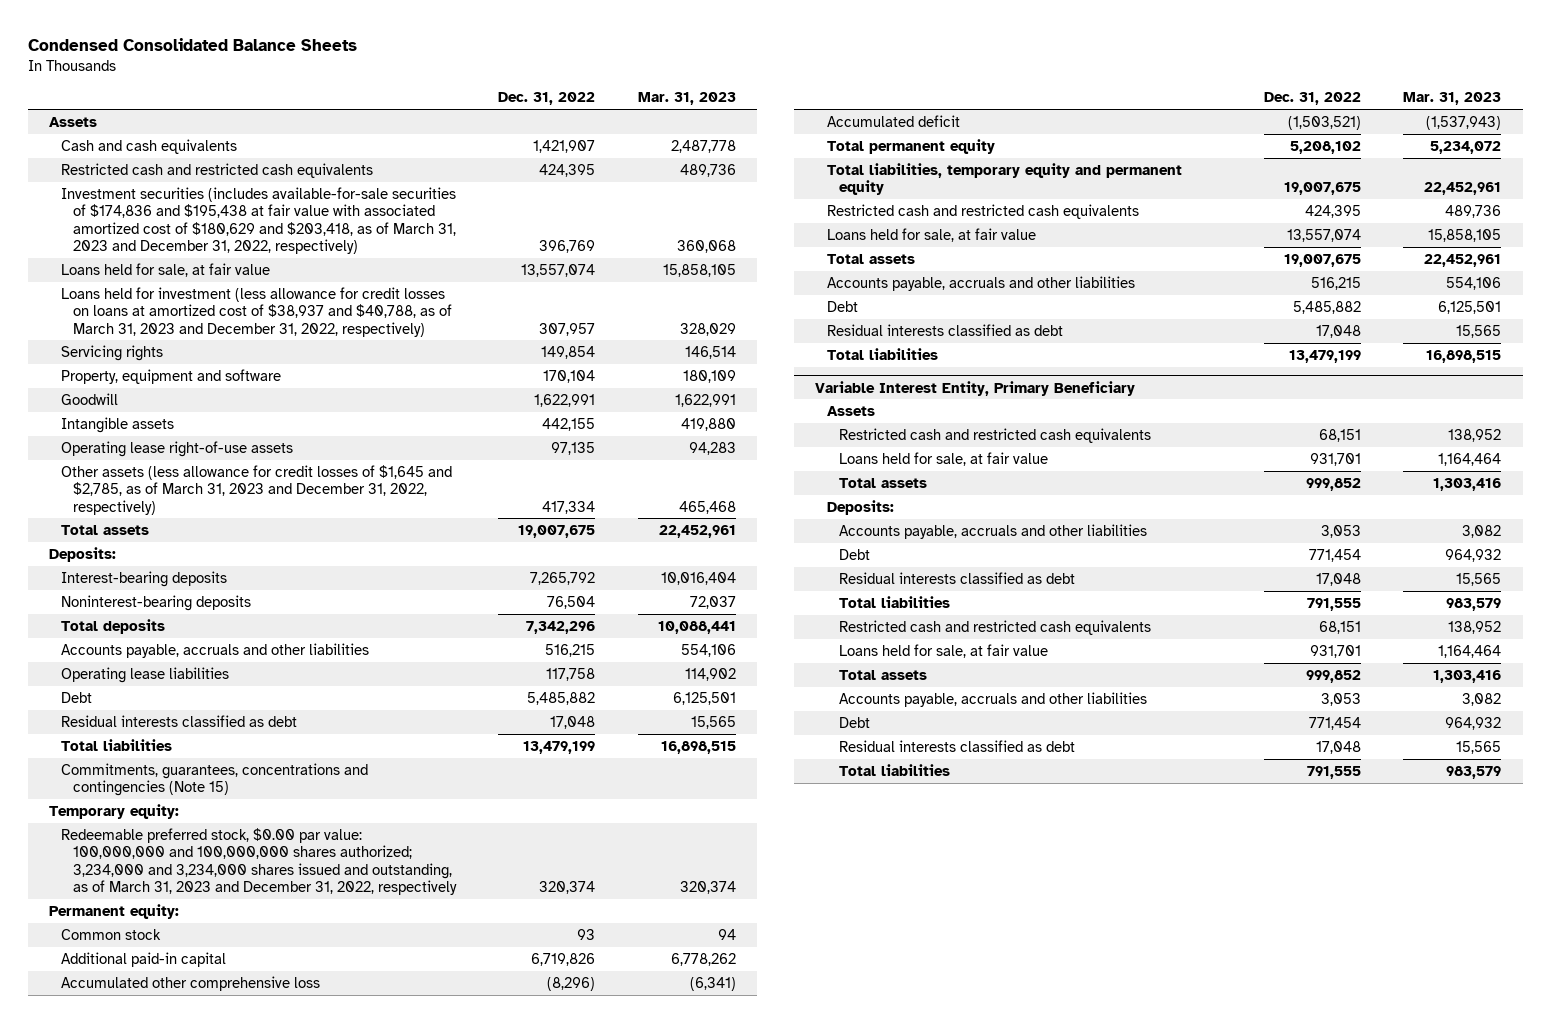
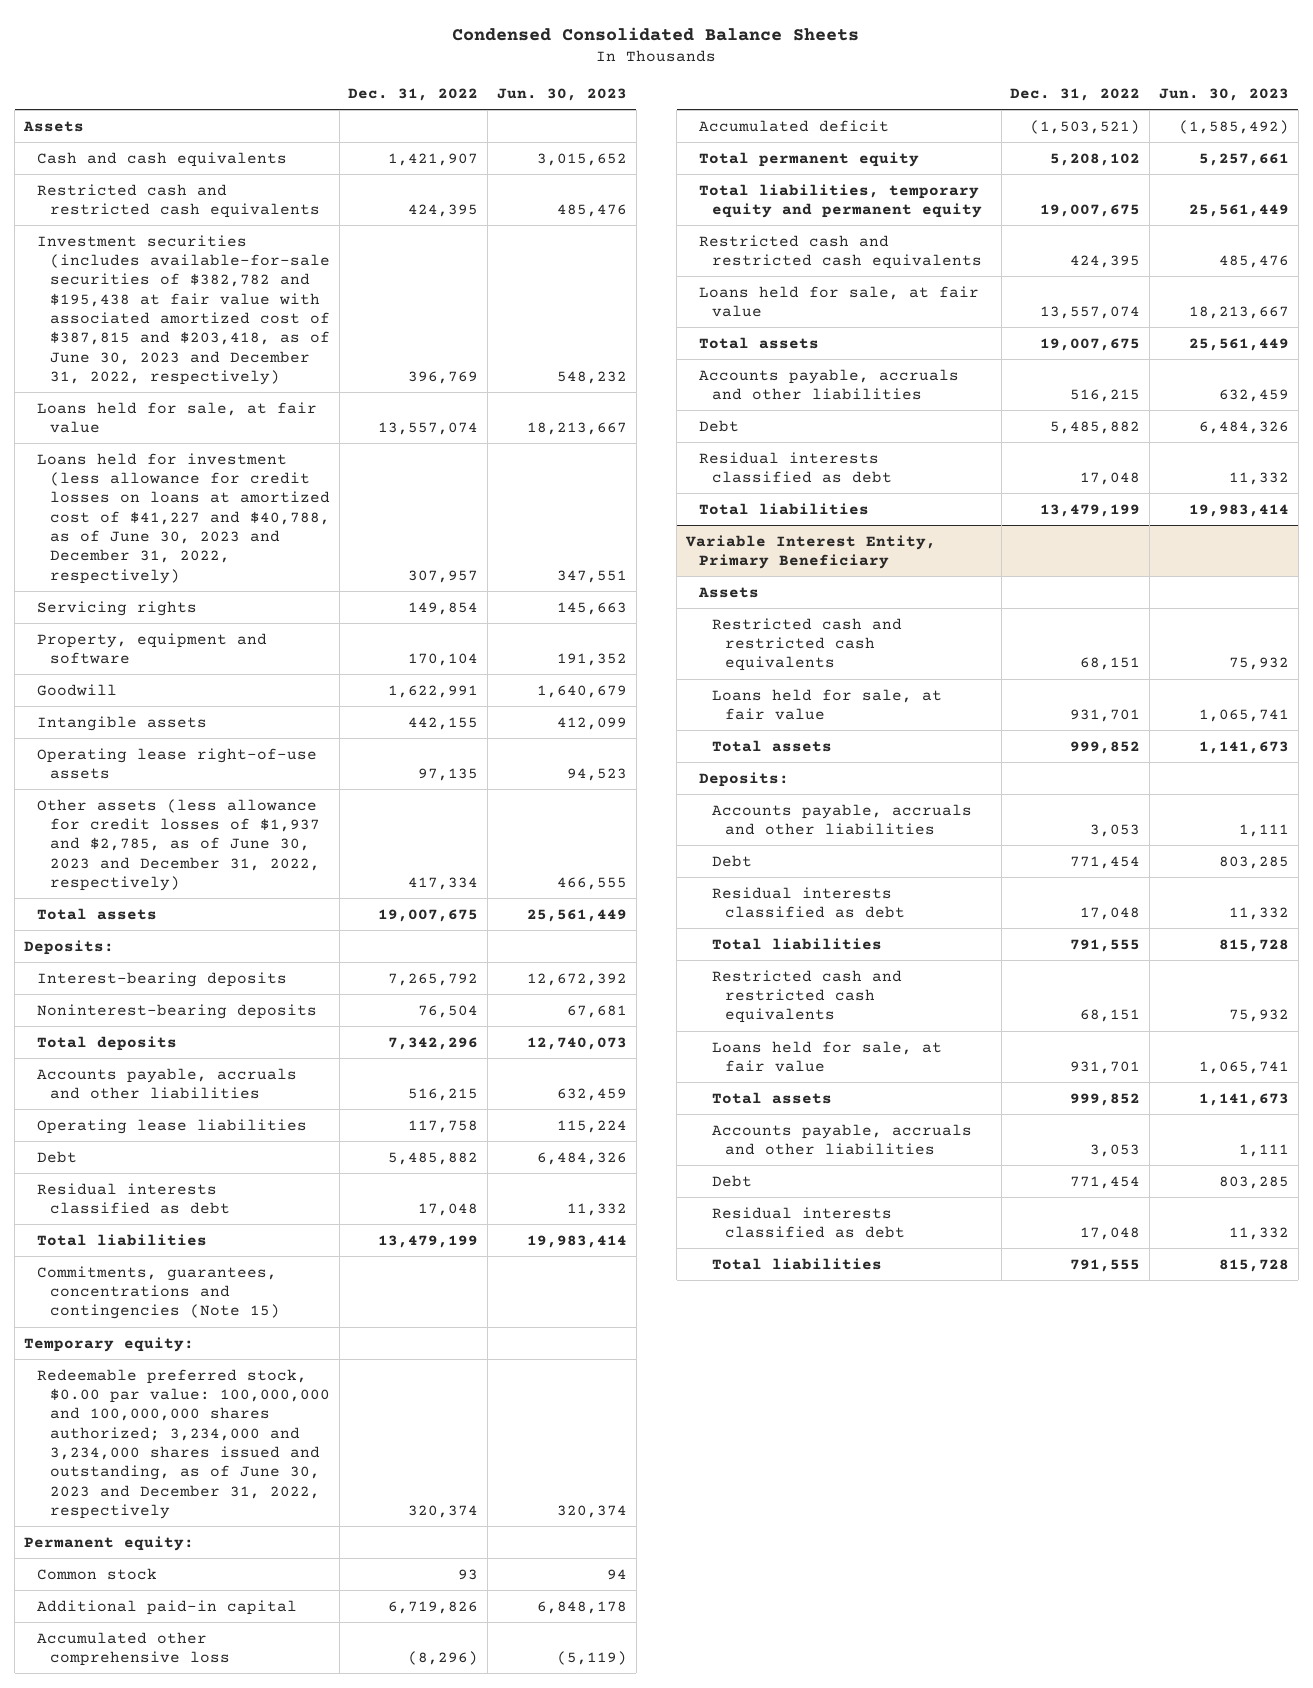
- | Dec. 31, 2022 | Mar. 31, 2023
+ | Dec. 31, 2022 | Jun. 30, 2023
- Investment securities (includes available-for-sale securities of $174,836 and $195,438 at fair value with associated amortized cost of $180,629 and $203,418, as of March 31, 2023 and December 31, 2022, respectively) | 396,769 | 360,068
+ Investment securities (includes available-for-sale securities of $382,782 and $195,438 at fair value with associated amortized cost of $387,815 and $203,418, as of June 30, 2023 and December 31, 2022, respectively) | 396,769 | 548,232
- Loans held for investment (less allowance for credit losses on loans at amortized cost of $38,937 and $40,788, as of March 31, 2023 and December 31, 2022, respectively) | 307,957 | 328,029
+ Loans held for investment (less allowance for credit losses on loans at amortized cost of $41,227 and $40,788, as of June 30, 2023 and December 31, 2022, respectively) | 307,957 | 347,551
- Other assets (less allowance for credit losses of $1,645 and $2,785, as of March 31, 2023 and December 31, 2022, respectively) | 417,334 | 465,468
+ Other assets (less allowance for credit losses of $1,937 and $2,785, as of June 30, 2023 and December 31, 2022, respectively) | 417,334 | 466,555
- Redeemable preferred stock, $0.00 par value: 100,000,000 and 100,000,000 shares authorized; 3,234,000 and 3,234,000 shares issued and outstanding, as of March 31, 2023 and December 31, 2022, respectively | 320,374 | 320,374
+ Redeemable preferred stock, $0.00 par value: 100,000,000 and 100,000,000 shares authorized; 3,234,000 and 3,234,000 shares issued and outstanding, as of June 30, 2023 and December 31, 2022, respectively | 320,374 | 320,374

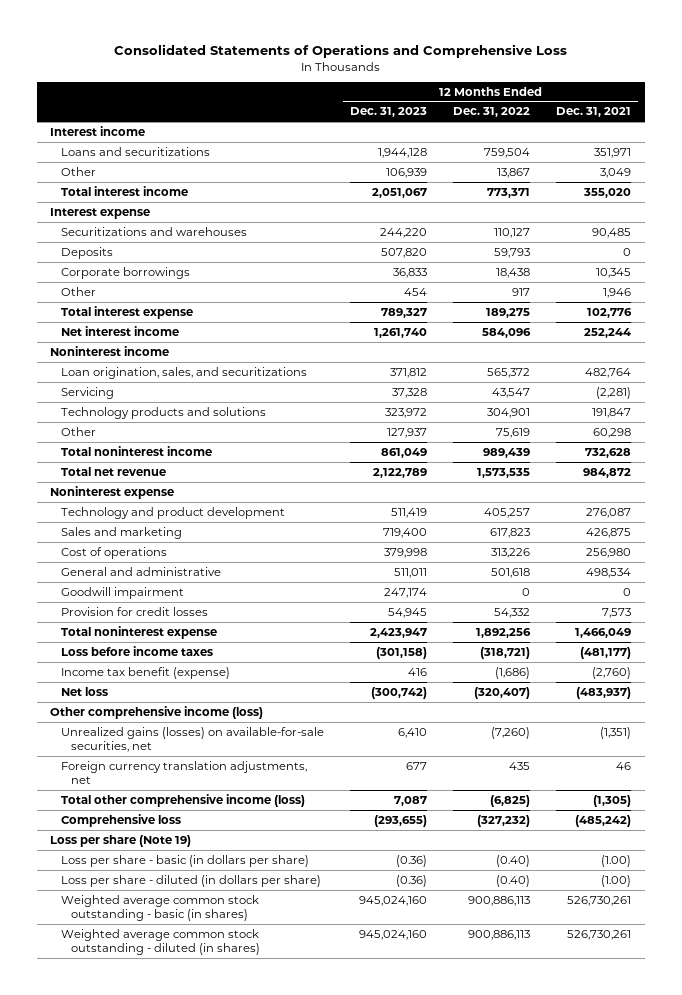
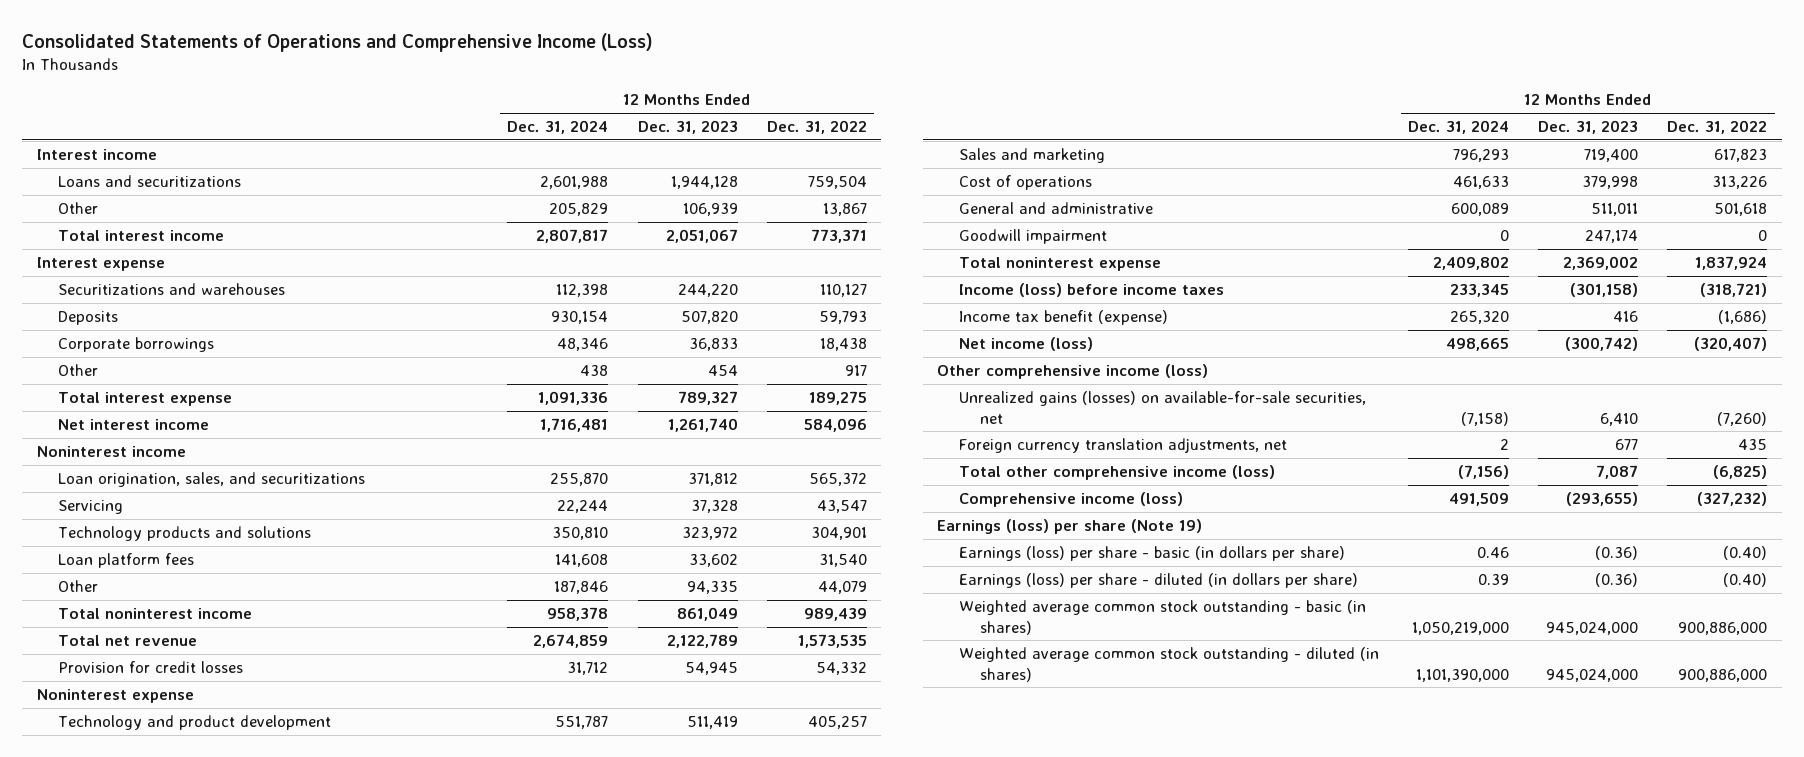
- Consolidated Statements of Operations and Comprehensive Loss
+ Consolidated Statements of Operations and Comprehensive Income (Loss)
- | 12 Months Ended Dec. 31, 2023 | 12 Months Ended Dec. 31, 2022 | 12 Months Ended Dec. 31, 2021
+ | 12 Months Ended Dec. 31, 2024 | 12 Months Ended Dec. 31, 2023 | 12 Months Ended Dec. 31, 2022
- Other | 127,937 | 75,619 | 60,298
+ Loan platform fees | 141,608 | 33,602 | 31,540
+ Other | 187,846 | 94,335 | 44,079
moved up: Provision for credit losses | 31,712 | 54,945 | 54,332
- Total noninterest expense | 2,423,947 | 1,892,256 | 1,466,049
- Loss before income taxes | (301,158) | (318,721) | (481,177)
+ Total noninterest expense | 2,409,802 | 2,369,002 | 1,837,924
+ Income (loss) before income taxes | 233,345 | (301,158) | (318,721)
- Net loss | (300,742) | (320,407) | (483,937)
+ Net income (loss) | 498,665 | (300,742) | (320,407)
- Comprehensive loss | (293,655) | (327,232) | (485,242)
- Loss per share (Note 19)
- Loss per share - basic (in dollars per share) | (0.36) | (0.40) | (1.00)
- Loss per share - diluted (in dollars per share) | (0.36) | (0.40) | (1.00)
- Weighted average common stock outstanding - basic (in shares) | 945,024,160 | 900,886,113 | 526,730,261
- Weighted average common stock outstanding - diluted (in shares) | 945,024,160 | 900,886,113 | 526,730,261
+ Comprehensive income (loss) | 491,509 | (293,655) | (327,232)
+ Earnings (loss) per share (Note 19)
+ Earnings (loss) per share - basic (in dollars per share) | 0.46 | (0.36) | (0.40)
+ Earnings (loss) per share - diluted (in dollars per share) | 0.39 | (0.36) | (0.40)
+ Weighted average common stock outstanding - basic (in shares) | 1,050,219,000 | 945,024,000 | 900,886,000
+ Weighted average common stock outstanding - diluted (in shares) | 1,101,390,000 | 945,024,000 | 900,886,000

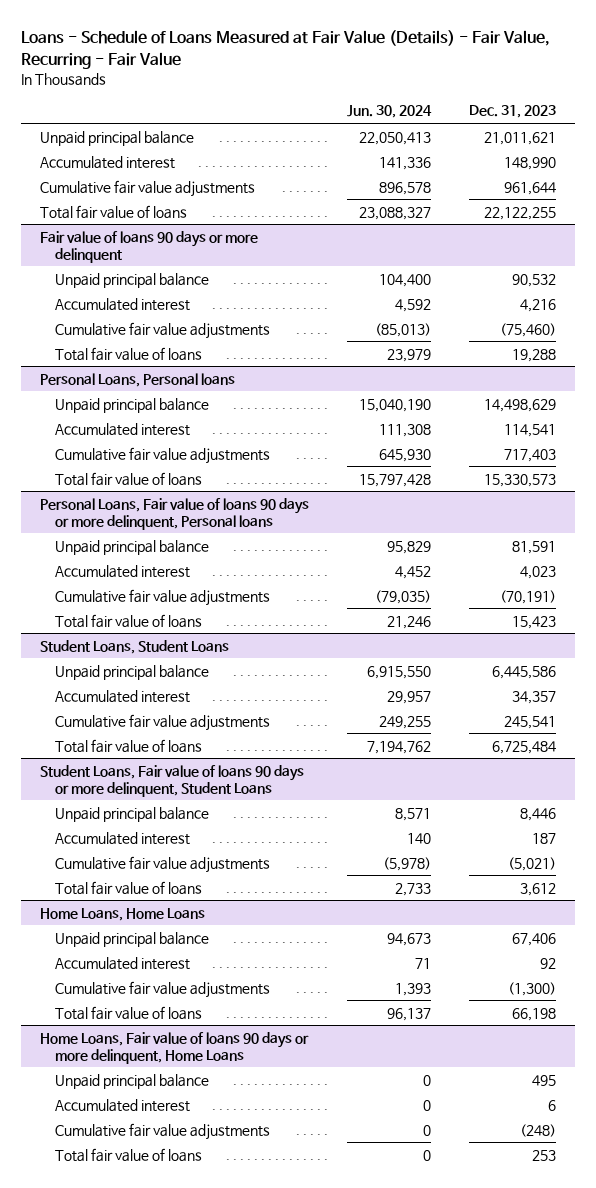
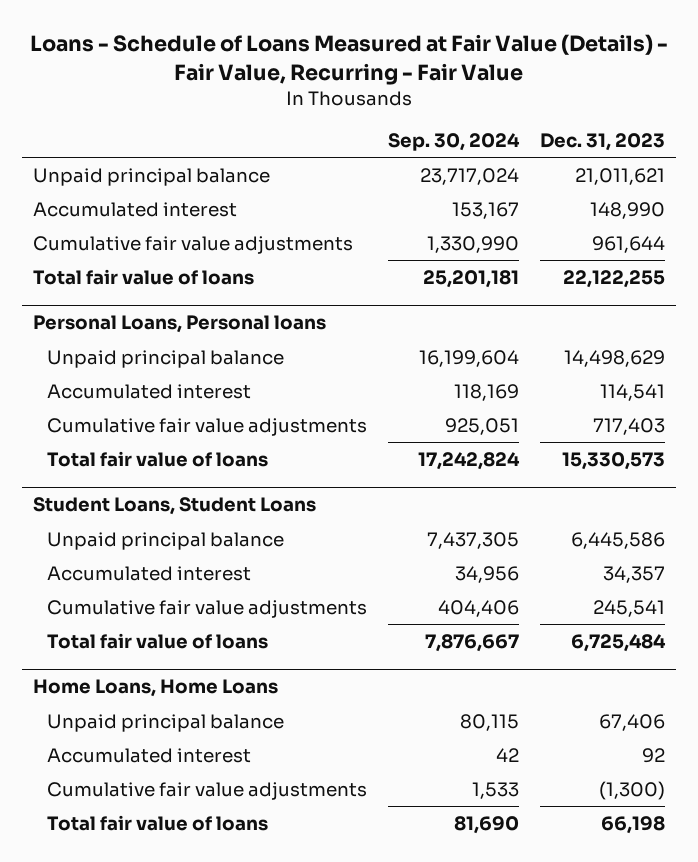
- | Jun. 30, 2024 | Dec. 31, 2023
+ | Sep. 30, 2024 | Dec. 31, 2023
- Fair value of loans 90 days or more delinquent
- Unpaid principal balance | 104,400 | 90,532
- Accumulated interest | 4,592 | 4,216
- Cumulative fair value adjustments | (85,013) | (75,460)
- Total fair value of loans | 23,979 | 19,288
- Personal Loans, Fair value of loans 90 days or more delinquent, Personal loans
- Unpaid principal balance | 95,829 | 81,591
- Accumulated interest | 4,452 | 4,023
- Cumulative fair value adjustments | (79,035) | (70,191)
- Total fair value of loans | 21,246 | 15,423
- Student Loans, Fair value of loans 90 days or more delinquent, Student Loans
- Unpaid principal balance | 8,571 | 8,446
- Accumulated interest | 140 | 187
- Cumulative fair value adjustments | (5,978) | (5,021)
- Total fair value of loans | 2,733 | 3,612
- Home Loans, Fair value of loans 90 days or more delinquent, Home Loans
- Unpaid principal balance | 0 | 495
- Accumulated interest | 0 | 6
- Cumulative fair value adjustments | 0 | (248)
- Total fair value of loans | 0 | 253

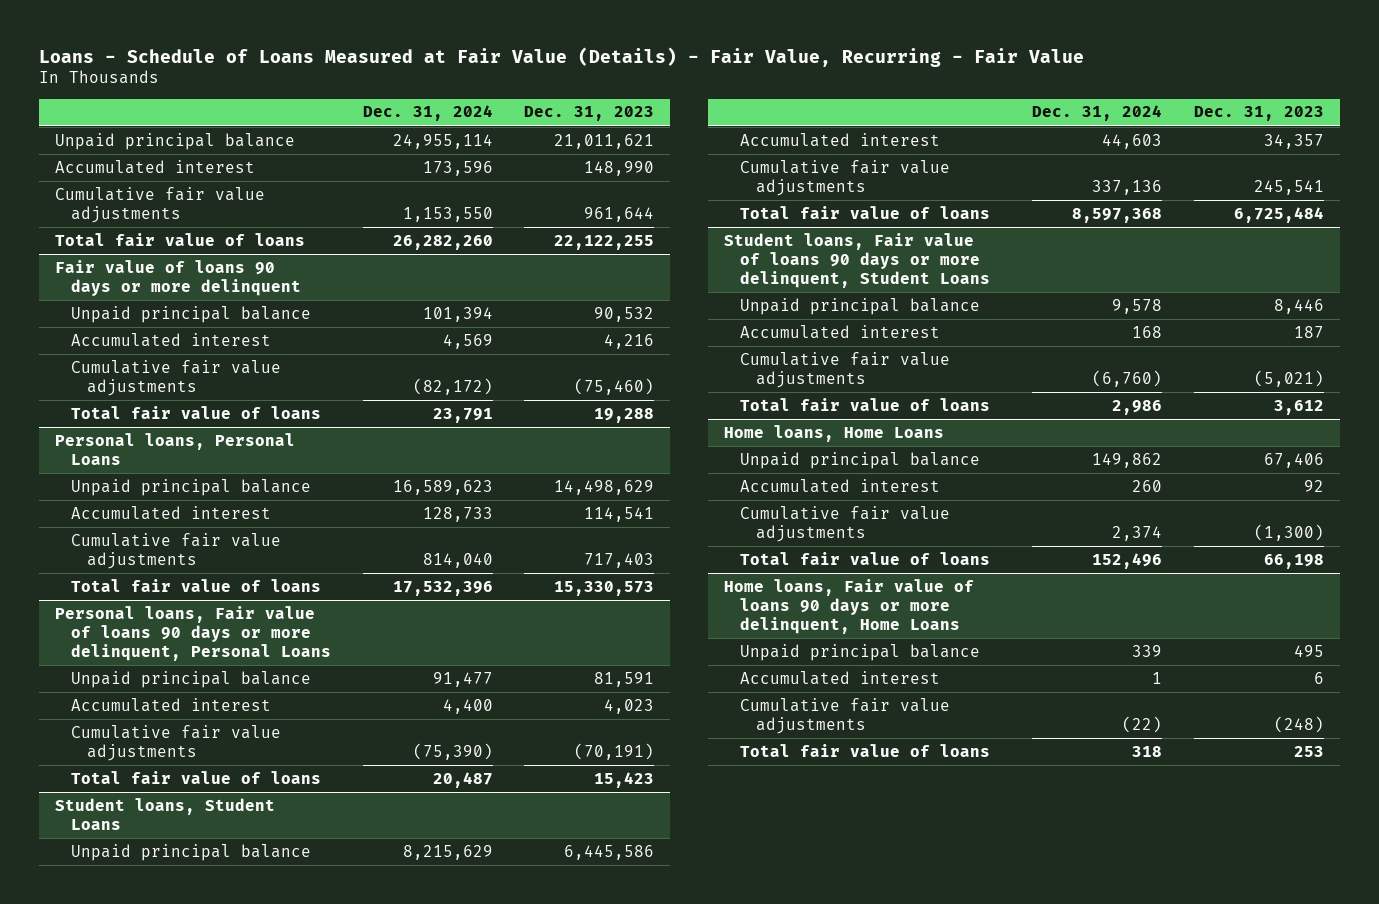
- | Sep. 30, 2024 | Dec. 31, 2023
+ | Dec. 31, 2024 | Dec. 31, 2023
- Personal Loans, Personal loans
+ Fair value of loans 90 days or more delinquent
+ Unpaid principal balance | 101,394 | 90,532
+ Accumulated interest | 4,569 | 4,216
+ Cumulative fair value adjustments | (82,172) | (75,460)
+ Total fair value of loans | 23,791 | 19,288
+ Personal loans, Personal Loans
- Student Loans, Student Loans
+ Personal loans, Fair value of loans 90 days or more delinquent, Personal Loans
+ Unpaid principal balance | 91,477 | 81,591
+ Accumulated interest | 4,400 | 4,023
+ Cumulative fair value adjustments | (75,390) | (70,191)
+ Total fair value of loans | 20,487 | 15,423
+ Student loans, Student Loans
- Home Loans, Home Loans
+ Student loans, Fair value of loans 90 days or more delinquent, Student Loans
+ Unpaid principal balance | 9,578 | 8,446
+ Accumulated interest | 168 | 187
+ Cumulative fair value adjustments | (6,760) | (5,021)
+ Total fair value of loans | 2,986 | 3,612
+ Home loans, Home Loans
+ Home loans, Fair value of loans 90 days or more delinquent, Home Loans
+ Unpaid principal balance | 339 | 495
+ Accumulated interest | 1 | 6
+ Cumulative fair value adjustments | (22) | (248)
+ Total fair value of loans | 318 | 253

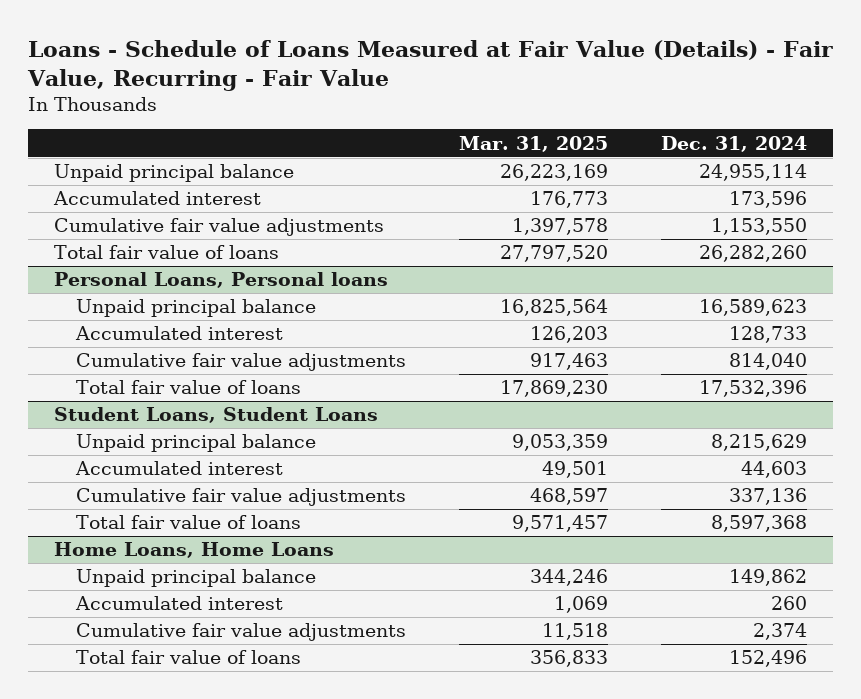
- | Dec. 31, 2024 | Dec. 31, 2023
+ | Mar. 31, 2025 | Dec. 31, 2024
- Fair value of loans 90 days or more delinquent
- Unpaid principal balance | 101,394 | 90,532
- Accumulated interest | 4,569 | 4,216
- Cumulative fair value adjustments | (82,172) | (75,460)
- Total fair value of loans | 23,791 | 19,288
- Personal loans, Personal Loans
+ Personal Loans, Personal loans
- Personal loans, Fair value of loans 90 days or more delinquent, Personal Loans
- Unpaid principal balance | 91,477 | 81,591
- Accumulated interest | 4,400 | 4,023
- Cumulative fair value adjustments | (75,390) | (70,191)
- Total fair value of loans | 20,487 | 15,423
- Student loans, Student Loans
+ Student Loans, Student Loans
- Student loans, Fair value of loans 90 days or more delinquent, Student Loans
- Unpaid principal balance | 9,578 | 8,446
- Accumulated interest | 168 | 187
- Cumulative fair value adjustments | (6,760) | (5,021)
- Total fair value of loans | 2,986 | 3,612
- Home loans, Home Loans
+ Home Loans, Home Loans
- Home loans, Fair value of loans 90 days or more delinquent, Home Loans
- Unpaid principal balance | 339 | 495
- Accumulated interest | 1 | 6
- Cumulative fair value adjustments | (22) | (248)
- Total fair value of loans | 318 | 253

